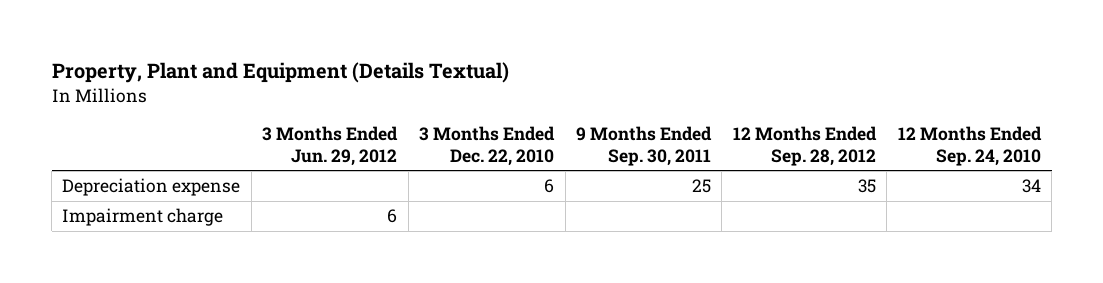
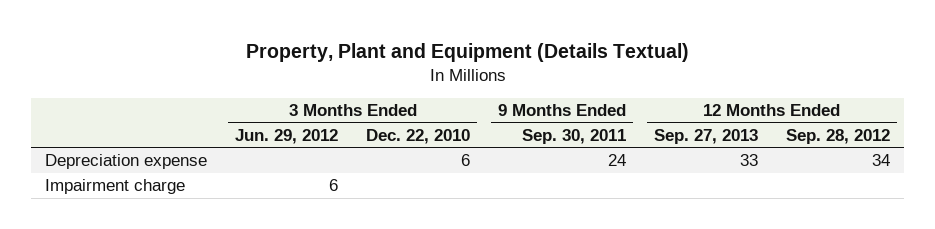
- | 3 Months Ended Jun. 29, 2012 | 3 Months Ended Dec. 22, 2010 | 9 Months Ended Sep. 30, 2011 | 12 Months Ended Sep. 28, 2012 | 12 Months Ended Sep. 24, 2010
+ | 3 Months Ended Jun. 29, 2012 | 3 Months Ended Dec. 22, 2010 | 9 Months Ended Sep. 30, 2011 | 12 Months Ended Sep. 27, 2013 | 12 Months Ended Sep. 28, 2012
- Depreciation expense | | 6 | 25 | 35 | 34
+ Depreciation expense | | 6 | 24 | 33 | 34

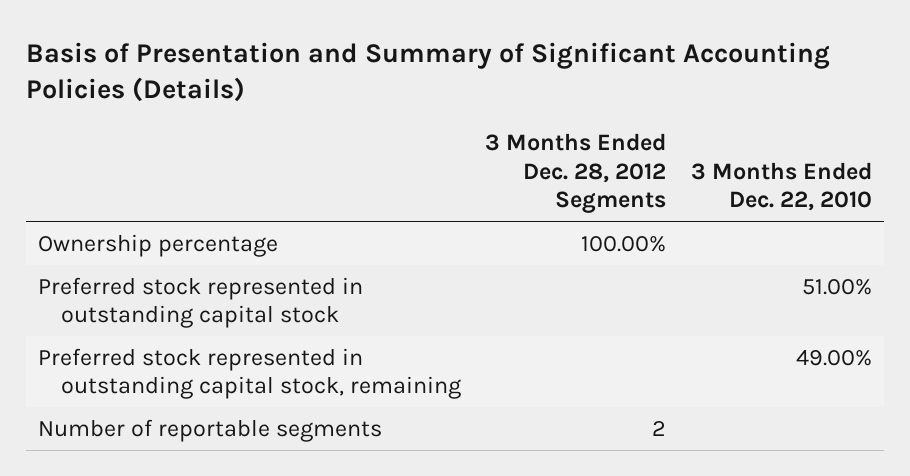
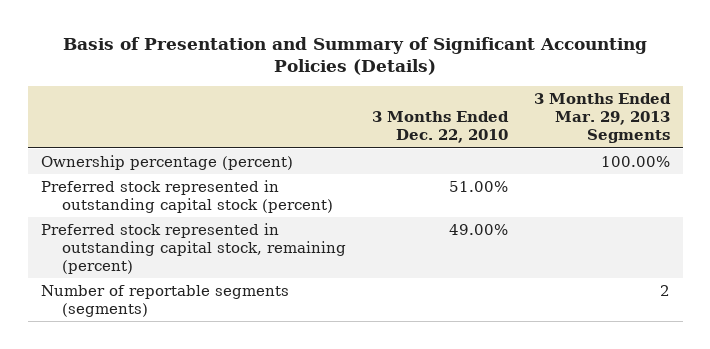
- | 3 Months Ended Dec. 28, 2012 Segments | 3 Months Ended Dec. 22, 2010
+ | 3 Months Ended Dec. 22, 2010 | 3 Months Ended Mar. 29, 2013 Segments
- Ownership percentage | 100.00% |
- Preferred stock represented in outstanding capital stock | | 51.00%
- Preferred stock represented in outstanding capital stock, remaining | | 49.00%
- Number of reportable segments | 2 |
+ Ownership percentage (percent) | | 100.00%
+ Preferred stock represented in outstanding capital stock (percent) | 51.00% |
+ Preferred stock represented in outstanding capital stock, remaining (percent) | 49.00% |
+ Number of reportable segments (segments) | | 2

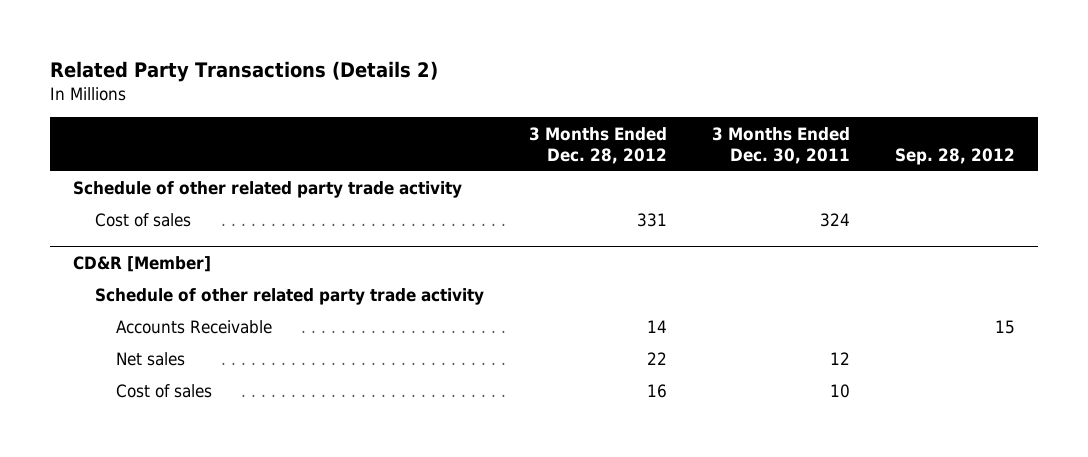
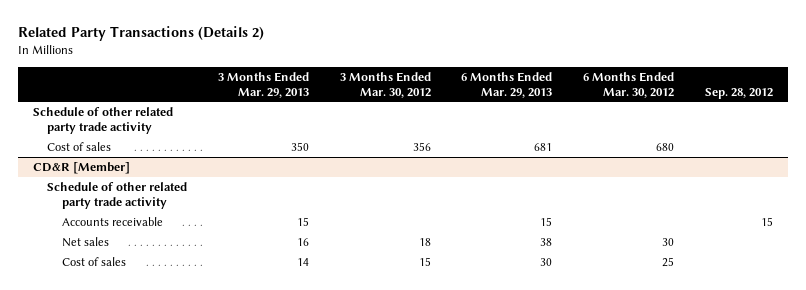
- | 3 Months Ended Dec. 28, 2012 | 3 Months Ended Dec. 30, 2011 | Sep. 28, 2012
+ | 3 Months Ended Mar. 29, 2013 | 3 Months Ended Mar. 30, 2012 | 6 Months Ended Mar. 29, 2013 | 6 Months Ended Mar. 30, 2012 | Sep. 28, 2012
@ CD&R [Member]
- Accounts Receivable | 14 | | 15
+ Accounts receivable | 15 | | 15 | | 15

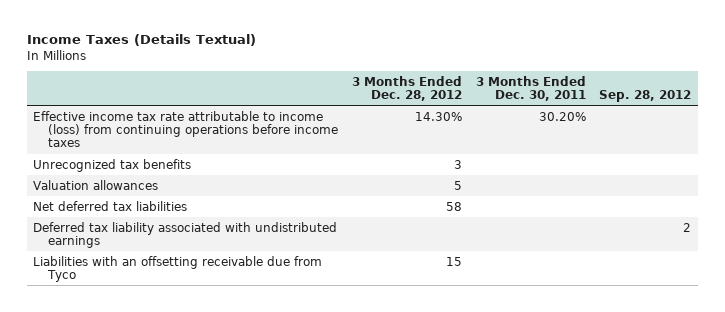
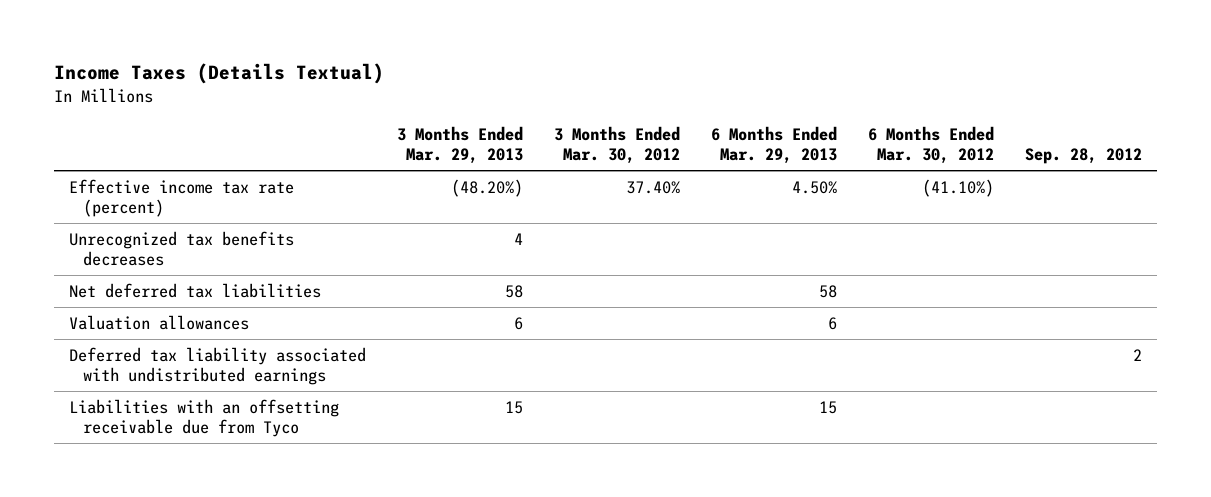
- | 3 Months Ended Dec. 28, 2012 | 3 Months Ended Dec. 30, 2011 | Sep. 28, 2012
+ | 3 Months Ended Mar. 29, 2013 | 3 Months Ended Mar. 30, 2012 | 6 Months Ended Mar. 29, 2013 | 6 Months Ended Mar. 30, 2012 | Sep. 28, 2012
- Effective income tax rate attributable to income (loss) from continuing operations before income taxes | 14.30% | 30.20% |
- Unrecognized tax benefits | 3 | |
+ Effective income tax rate (percent) | (48.20%) | 37.40% | 4.50% | (41.10%) |
+ Unrecognized tax benefits decreases | 4 | | | |
moved down: Valuation allowances | 6 | | 6 | |

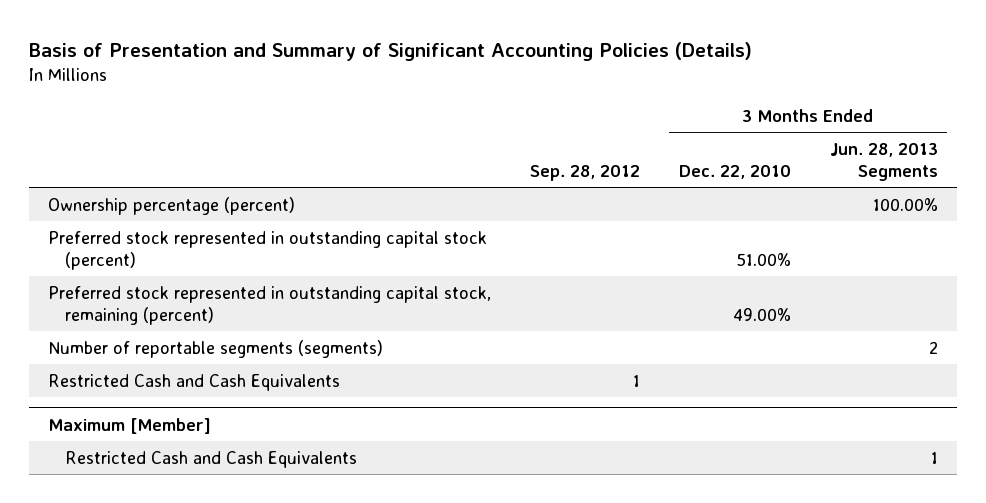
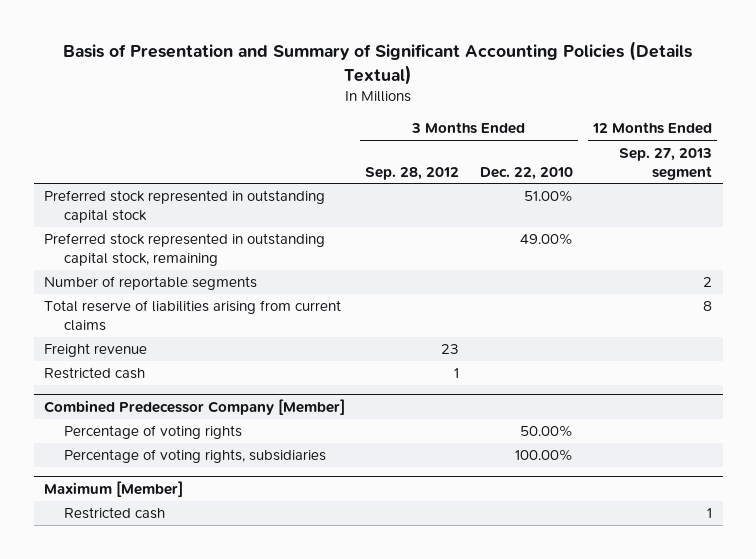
- Basis of Presentation and Summary of Significant Accounting Policies (Details)
+ Basis of Presentation and Summary of Significant Accounting Policies (Details Textual)
- | Sep. 28, 2012 | 3 Months Ended Dec. 22, 2010 | 3 Months Ended Jun. 28, 2013 Segments
+ | 3 Months Ended Sep. 28, 2012 | 3 Months Ended Dec. 22, 2010 | 12 Months Ended Sep. 27, 2013 segment
- Ownership percentage (percent) | | | 100.00%
- Preferred stock represented in outstanding capital stock (percent) | | 51.00% |
- Preferred stock represented in outstanding capital stock, remaining (percent) | | 49.00% |
- Number of reportable segments (segments) | | | 2
- Restricted Cash and Cash Equivalents | 1 | |
+ Preferred stock represented in outstanding capital stock | | 51.00% |
+ Preferred stock represented in outstanding capital stock, remaining | | 49.00% |
+ Number of reportable segments | | | 2
+ Total reserve of liabilities arising from current claims | | | 8
+ Freight revenue | 23 | |
+ Restricted cash | 1 | |
+ Combined Predecessor Company [Member]
+ Percentage of voting rights | | 50.00% |
+ Percentage of voting rights, subsidiaries | | 100.00% |
@ Maximum [Member]
- Restricted Cash and Cash Equivalents | | | 1
+ Restricted cash | | | 1

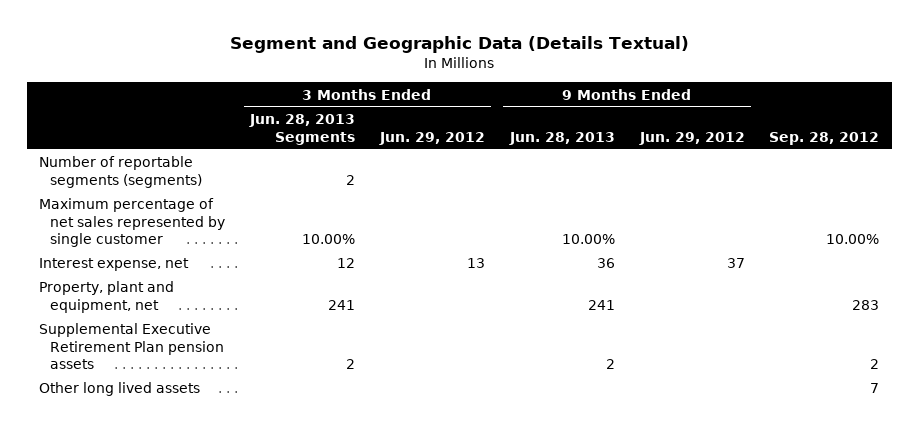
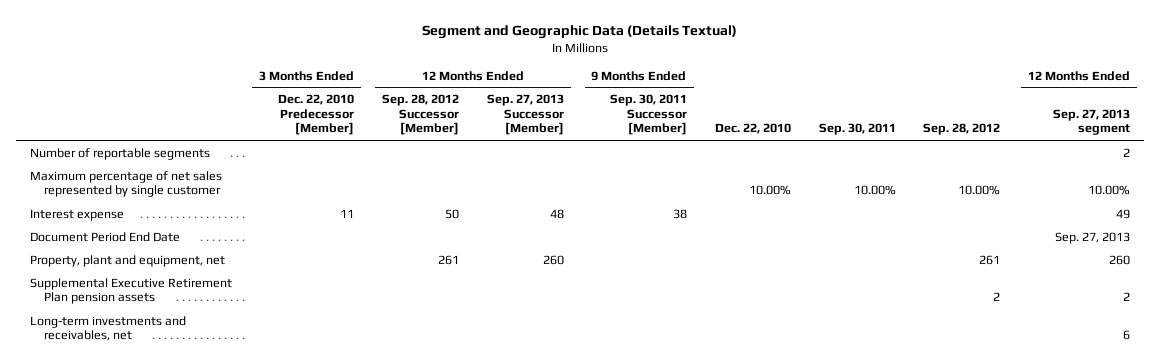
- | 3 Months Ended Jun. 28, 2013 Segments | 3 Months Ended Jun. 29, 2012 | 9 Months Ended Jun. 28, 2013 | 9 Months Ended Jun. 29, 2012 | Sep. 28, 2012
+ | 3 Months Ended Dec. 22, 2010 Predecessor [Member] | 12 Months Ended Sep. 28, 2012 Successor [Member] | 12 Months Ended Sep. 27, 2013 Successor [Member] | 9 Months Ended Sep. 30, 2011 Successor [Member] | Dec. 22, 2010 | Sep. 30, 2011 | Sep. 28, 2012 | 12 Months Ended Sep. 27, 2013 segment
- Number of reportable segments (segments) | 2 | | | |
+ Number of reportable segments | | | | | | | | 2
- Interest expense, net | 12 | 13 | 36 | 37 |
- Property, plant and equipment, net | 241 | | 241 | | 283
+ Interest expense | 11 | 50 | 48 | 38 | | | | 49
+ Document Period End Date | | | | | | | | Sep. 27, 2013
+ Property, plant and equipment, net | | 261 | 260 | | | | 261 | 260
- Other long lived assets | | | | | 7
+ Long-term investments and receivables, net | | | | | | | | 6

